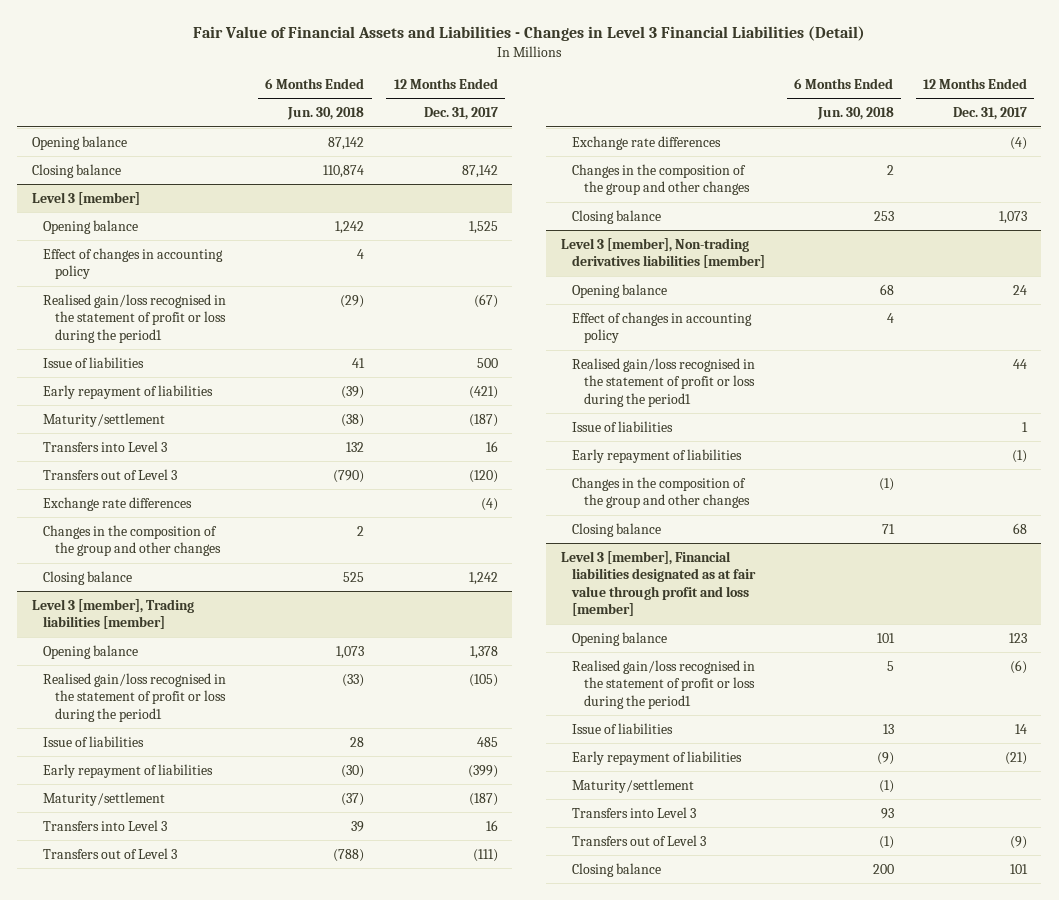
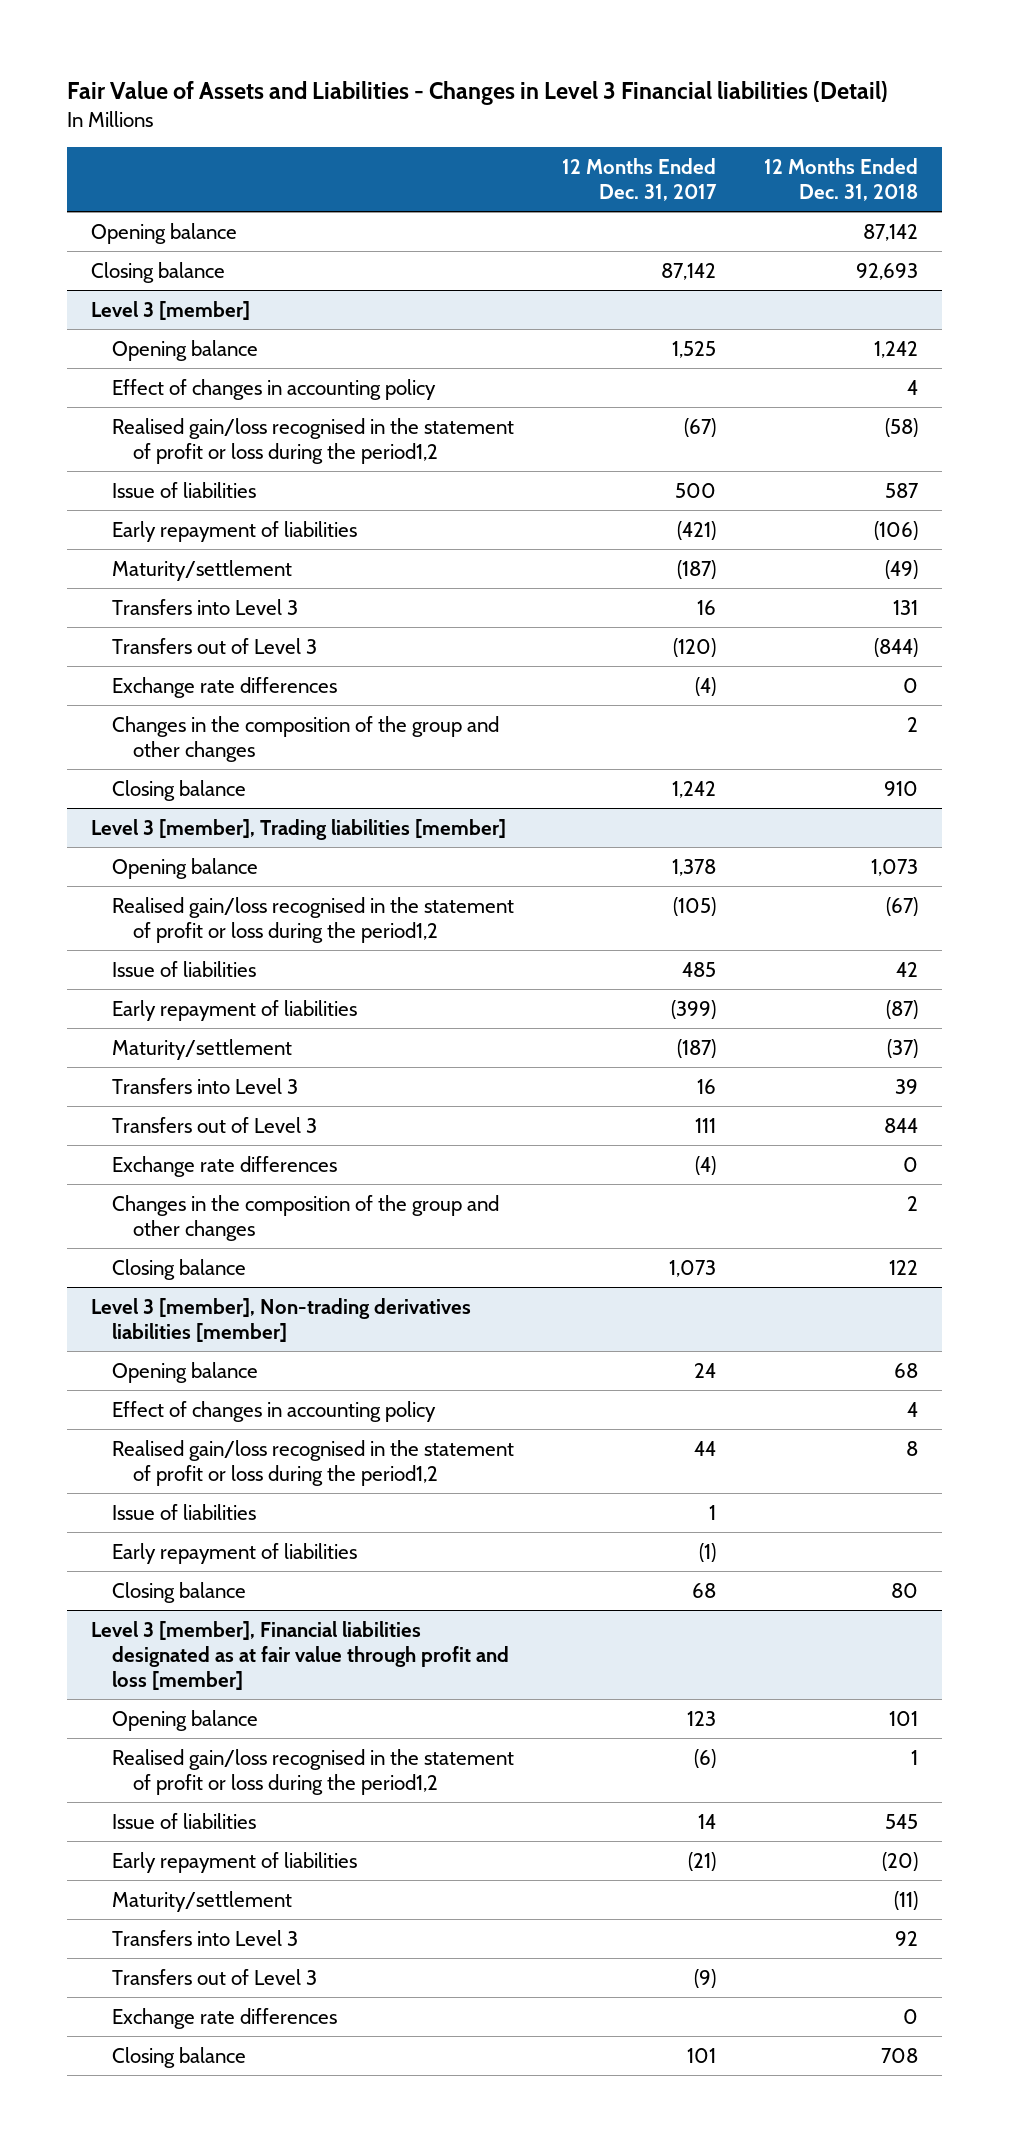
- Fair Value of Financial Assets and Liabilities - Changes in Level 3 Financial Liabilities (Detail)
+ Fair Value of Assets and Liabilities - Changes in Level 3 Financial liabilities (Detail)
- | 6 Months Ended Jun. 30, 2018 | 12 Months Ended Dec. 31, 2017
+ | 12 Months Ended Dec. 31, 2017 | 12 Months Ended Dec. 31, 2018
@ Level 3 [member]
- Realised gain/loss recognised in the statement of profit or loss during the period1 | (29) | (67)
+ Realised gain/loss recognised in the statement of profit or loss during the period1,2 | (67) | (58)
@ Level 3 [member], Trading liabilities [member]
- Realised gain/loss recognised in the statement of profit or loss during the period1 | (33) | (105)
+ Realised gain/loss recognised in the statement of profit or loss during the period1,2 | (105) | (67)
- Transfers out of Level 3 | (788) | (111)
+ Transfers out of Level 3 | 111 | 844
@ Level 3 [member], Non-trading derivatives liabilities [member]
- Realised gain/loss recognised in the statement of profit or loss during the period1 | | 44
+ Realised gain/loss recognised in the statement of profit or loss during the period1,2 | 44 | 8
- Changes in the composition of the group and other changes | (1) |
@ Level 3 [member], Financial liabilities designated as at fair value through profit and loss [member]
- Realised gain/loss recognised in the statement of profit or loss during the period1 | 5 | (6)
+ Realised gain/loss recognised in the statement of profit or loss during the period1,2 | (6) | 1
+ Exchange rate differences | | 0

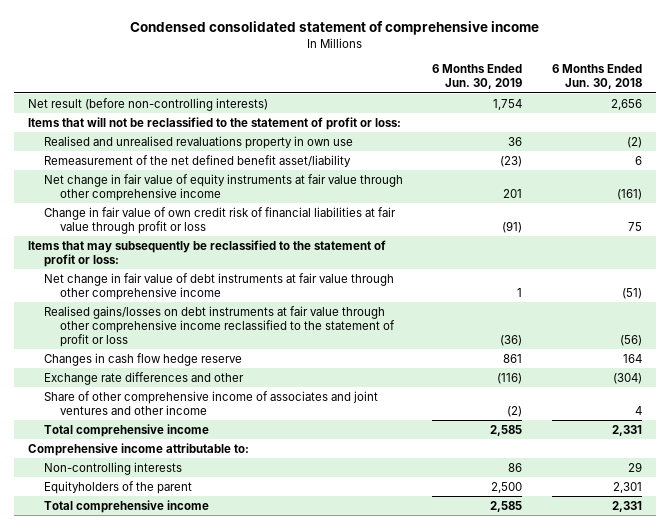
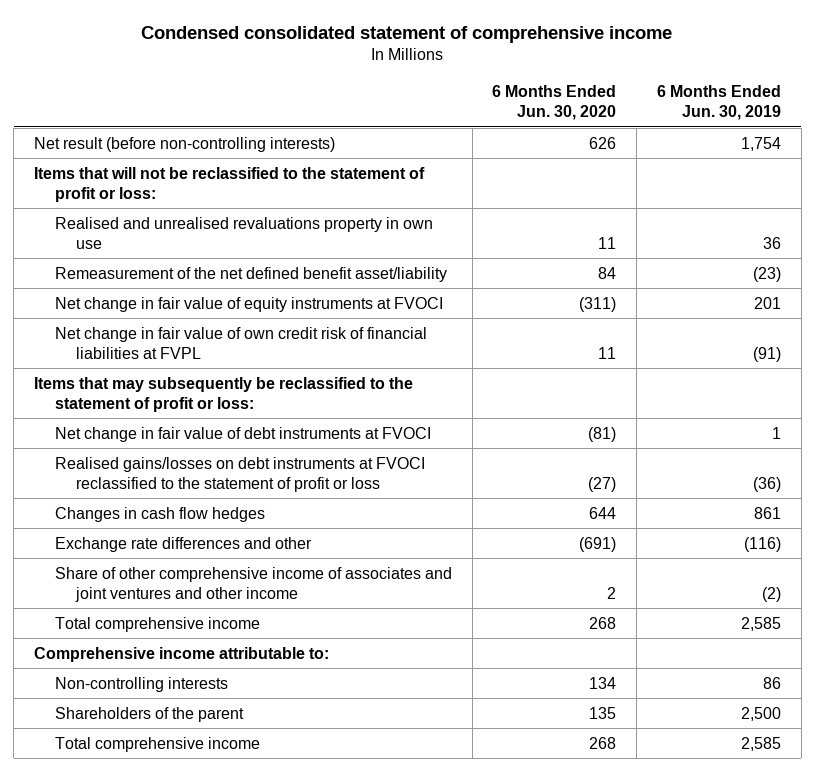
- | 6 Months Ended Jun. 30, 2019 | 6 Months Ended Jun. 30, 2018
+ | 6 Months Ended Jun. 30, 2020 | 6 Months Ended Jun. 30, 2019
- Net change in fair value of equity instruments at fair value through other comprehensive income | 201 | (161)
- Change in fair value of own credit risk of financial liabilities at fair value through profit or loss | (91) | 75
+ Net change in fair value of equity instruments at FVOCI | (311) | 201
+ Net change in fair value of own credit risk of financial liabilities at FVPL | 11 | (91)
- Net change in fair value of debt instruments at fair value through other comprehensive income | 1 | (51)
- Realised gains/losses on debt instruments at fair value through other comprehensive income reclassified to the statement of profit or loss | (36) | (56)
- Changes in cash flow hedge reserve | 861 | 164
+ Net change in fair value of debt instruments at FVOCI | (81) | 1
+ Realised gains/losses on debt instruments at FVOCI reclassified to the statement of profit or loss | (27) | (36)
+ Changes in cash flow hedges | 644 | 861
- Equityholders of the parent | 2,500 | 2,301
+ Shareholders of the parent | 135 | 2,500

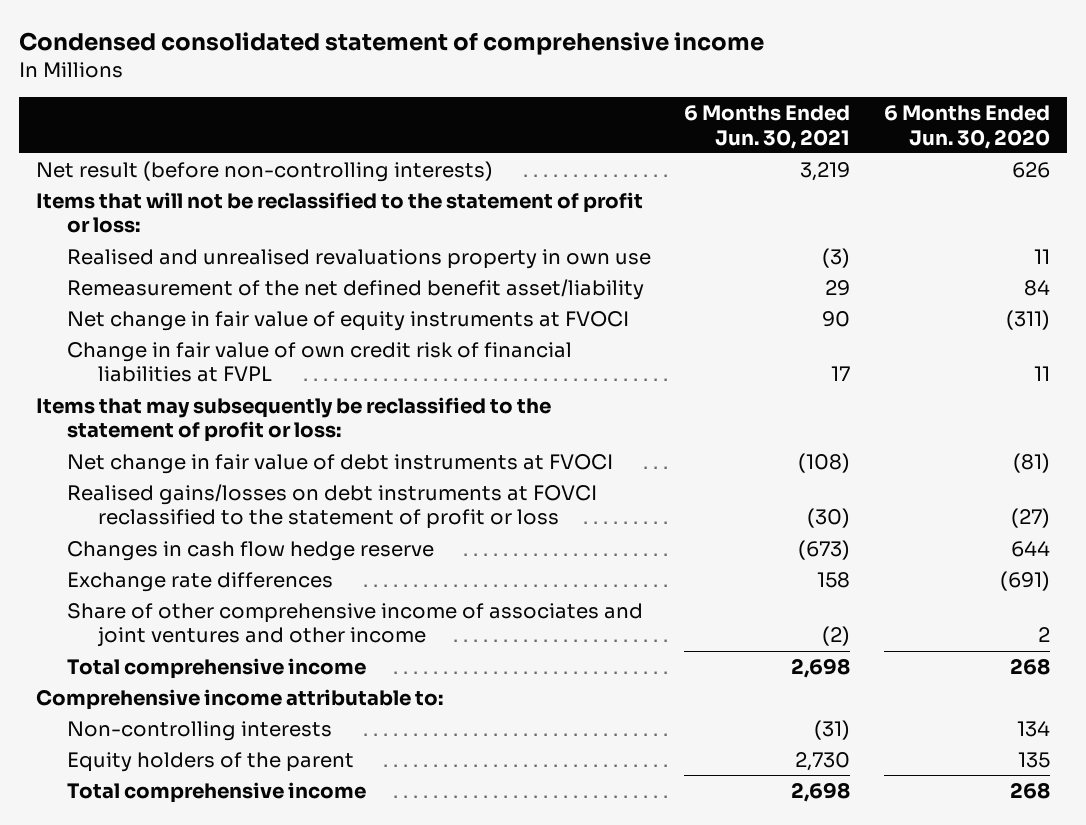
- | 6 Months Ended Jun. 30, 2020 | 6 Months Ended Jun. 30, 2019
+ | 6 Months Ended Jun. 30, 2021 | 6 Months Ended Jun. 30, 2020
- Net change in fair value of own credit risk of financial liabilities at FVPL | 11 | (91)
+ Change in fair value of own credit risk of financial liabilities at FVPL | 17 | 11
- Realised gains/losses on debt instruments at FVOCI reclassified to the statement of profit or loss | (27) | (36)
- Changes in cash flow hedges | 644 | 861
- Exchange rate differences and other | (691) | (116)
+ Realised gains/losses on debt instruments at FOVCI reclassified to the statement of profit or loss | (30) | (27)
+ Changes in cash flow hedge reserve | (673) | 644
+ Exchange rate differences | 158 | (691)
- Shareholders of the parent | 135 | 2,500
+ Equity holders of the parent | 2,730 | 135

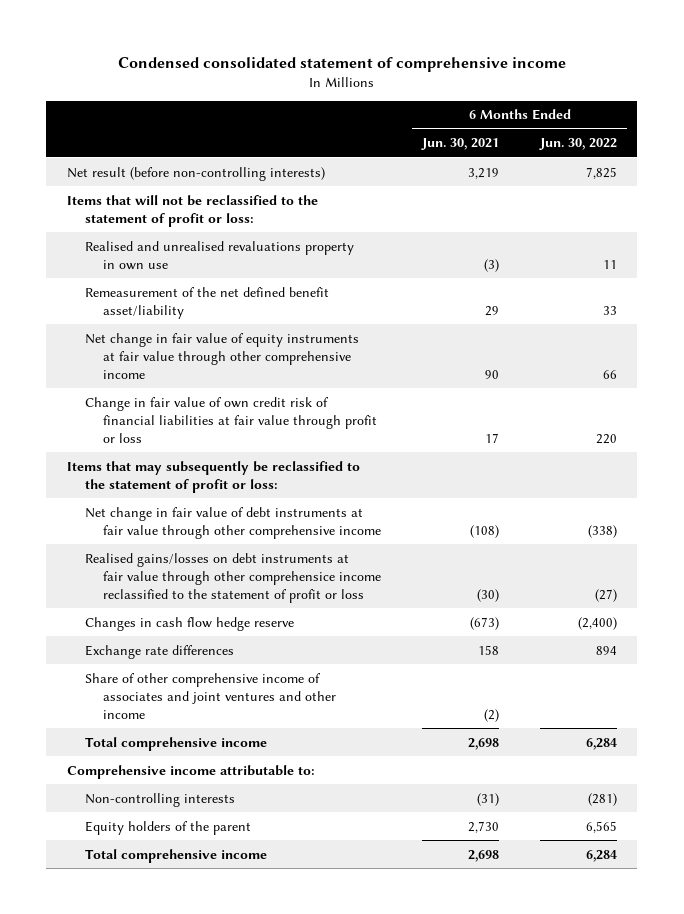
- | 6 Months Ended Jun. 30, 2021 | 6 Months Ended Jun. 30, 2020
+ | 6 Months Ended Jun. 30, 2021 | 6 Months Ended Jun. 30, 2022
- Net change in fair value of equity instruments at FVOCI | 90 | (311)
- Change in fair value of own credit risk of financial liabilities at FVPL | 17 | 11
+ Net change in fair value of equity instruments at fair value through other comprehensive income | 90 | 66
+ Change in fair value of own credit risk of financial liabilities at fair value through profit or loss | 17 | 220
- Net change in fair value of debt instruments at FVOCI | (108) | (81)
- Realised gains/losses on debt instruments at FOVCI reclassified to the statement of profit or loss | (30) | (27)
+ Net change in fair value of debt instruments at fair value through other comprehensive income | (108) | (338)
+ Realised gains/losses on debt instruments at fair value through other comprehensice income reclassified to the statement of profit or loss | (30) | (27)

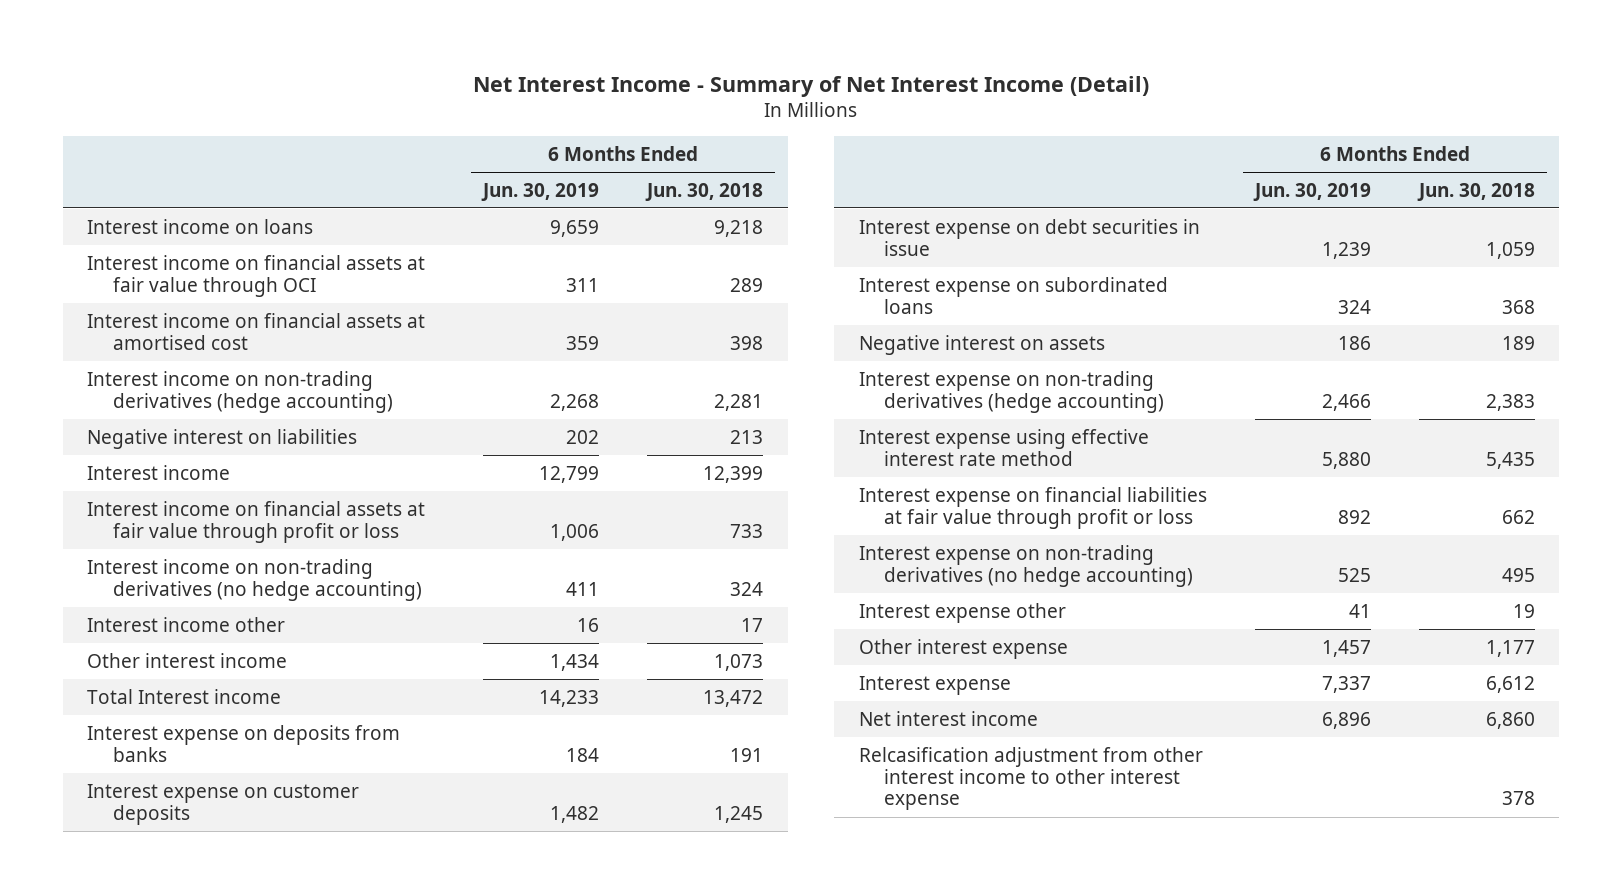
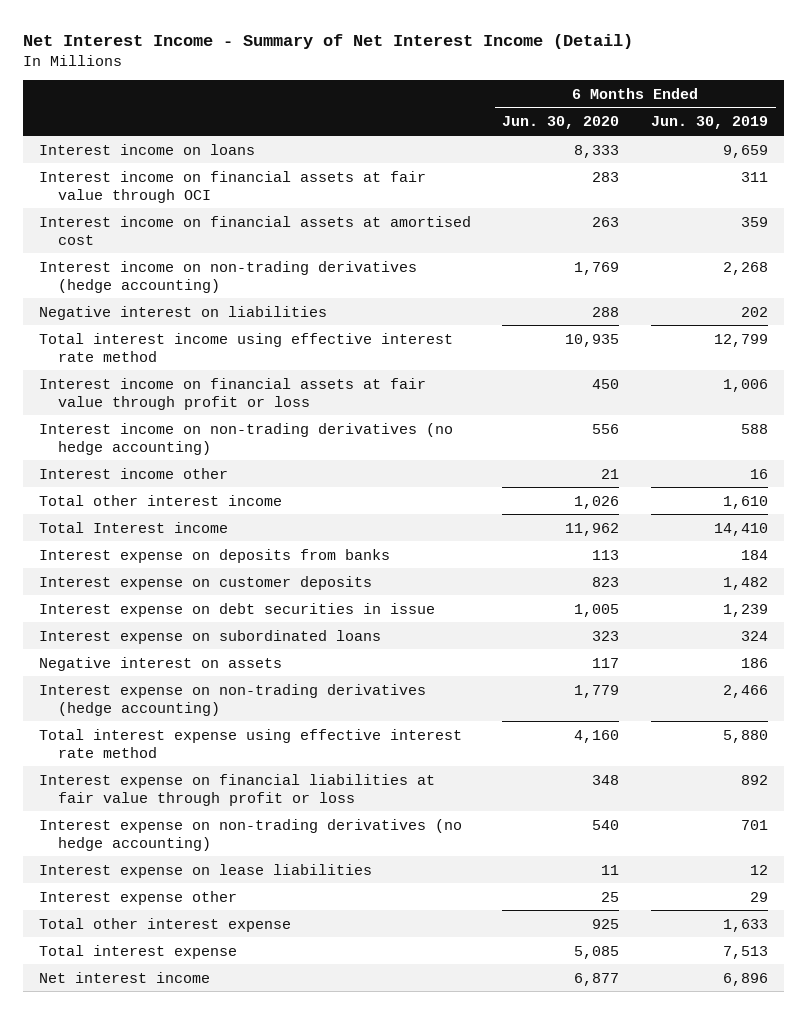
- | 6 Months Ended Jun. 30, 2019 | 6 Months Ended Jun. 30, 2018
+ | 6 Months Ended Jun. 30, 2020 | 6 Months Ended Jun. 30, 2019
- Interest income | 12,799 | 12,399
+ Total interest income using effective interest rate method | 10,935 | 12,799
- Interest income on non-trading derivatives (no hedge accounting) | 411 | 324
+ Interest income on non-trading derivatives (no hedge accounting) | 556 | 588
- Other interest income | 1,434 | 1,073
- Total Interest income | 14,233 | 13,472
+ Total other interest income | 1,026 | 1,610
+ Total Interest income | 11,962 | 14,410
- Interest expense using effective interest rate method | 5,880 | 5,435
+ Total interest expense using effective interest rate method | 4,160 | 5,880
- Interest expense on non-trading derivatives (no hedge accounting) | 525 | 495
- Interest expense other | 41 | 19
- Other interest expense | 1,457 | 1,177
- Interest expense | 7,337 | 6,612
+ Interest expense on non-trading derivatives (no hedge accounting) | 540 | 701
+ Interest expense on lease liabilities | 11 | 12
+ Interest expense other | 25 | 29
+ Total other interest expense | 925 | 1,633
+ Total interest expense | 5,085 | 7,513
- Relcasification adjustment from other interest income to other interest expense | | 378

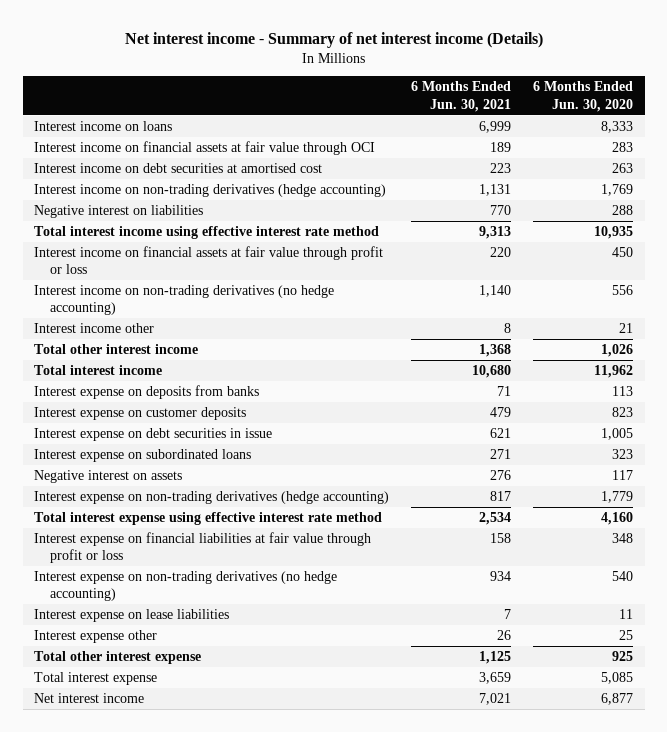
- Net Interest Income - Summary of Net Interest Income (Detail)
+ Net interest income - Summary of net interest income (Details)
- | 6 Months Ended Jun. 30, 2020 | 6 Months Ended Jun. 30, 2019
+ | 6 Months Ended Jun. 30, 2021 | 6 Months Ended Jun. 30, 2020
- Interest income on financial assets at amortised cost | 263 | 359
+ Interest income on debt securities at amortised cost | 223 | 263
- Total Interest income | 11,962 | 14,410
+ Total interest income | 10,680 | 11,962

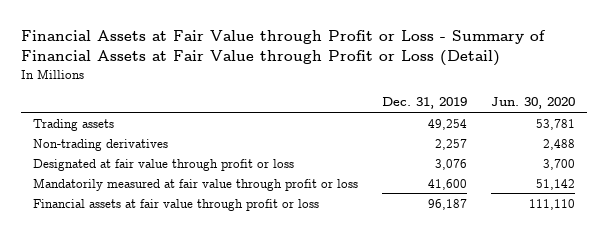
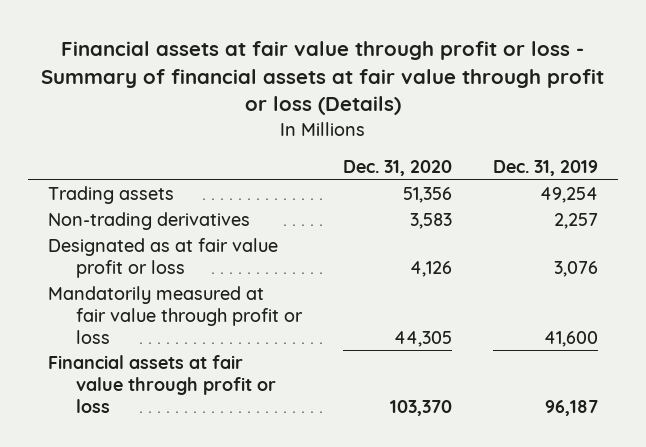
- Financial Assets at Fair Value through Profit or Loss - Summary of Financial Assets at Fair Value through Profit or Loss (Detail)
+ Financial assets at fair value through profit or loss - Summary of financial assets at fair value through profit or loss (Details)
- | Dec. 31, 2019 | Jun. 30, 2020
+ | Dec. 31, 2020 | Dec. 31, 2019
- Designated at fair value through profit or loss | 3,076 | 3,700
+ Designated as at fair value profit or loss | 4,126 | 3,076

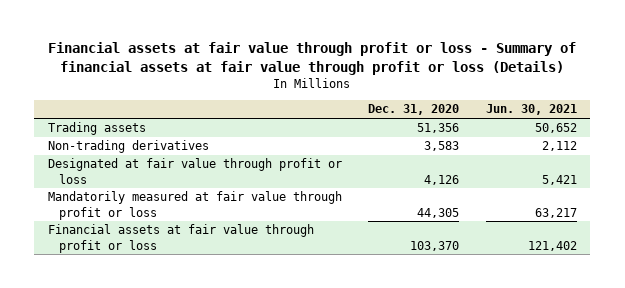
- | Dec. 31, 2020 | Dec. 31, 2019
+ | Dec. 31, 2020 | Jun. 30, 2021
- Designated as at fair value profit or loss | 4,126 | 3,076
+ Designated at fair value through profit or loss | 4,126 | 5,421

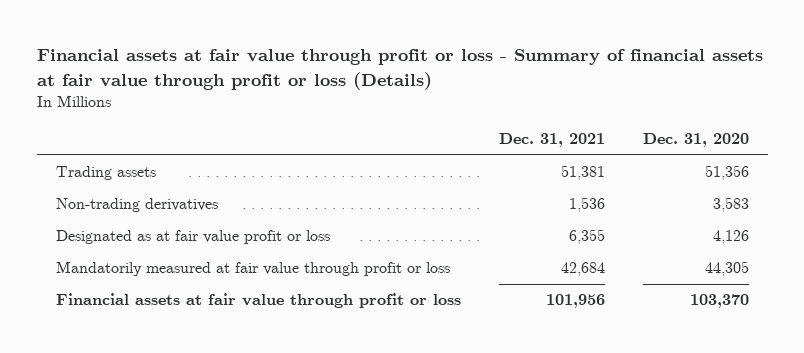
- | Dec. 31, 2020 | Jun. 30, 2021
+ | Dec. 31, 2021 | Dec. 31, 2020
- Designated at fair value through profit or loss | 4,126 | 5,421
+ Designated as at fair value profit or loss | 6,355 | 4,126

